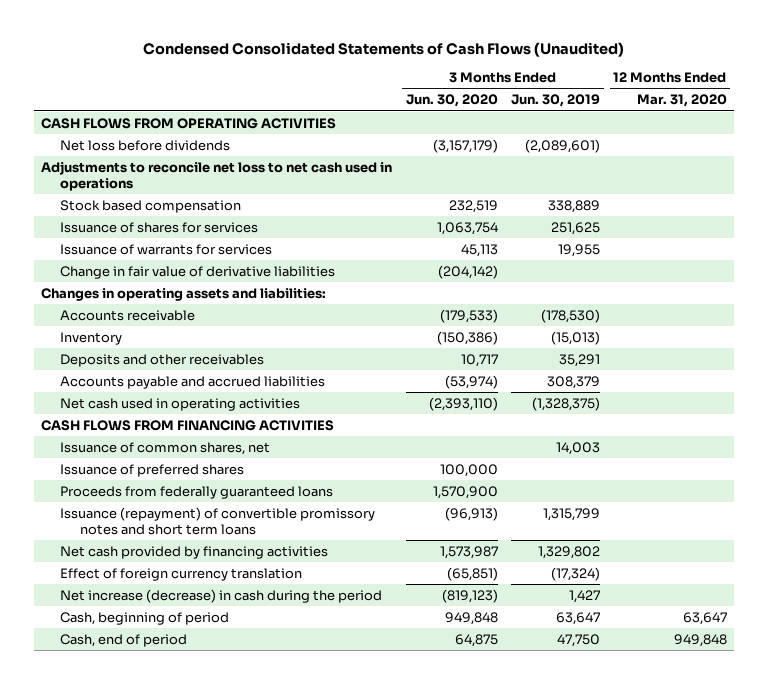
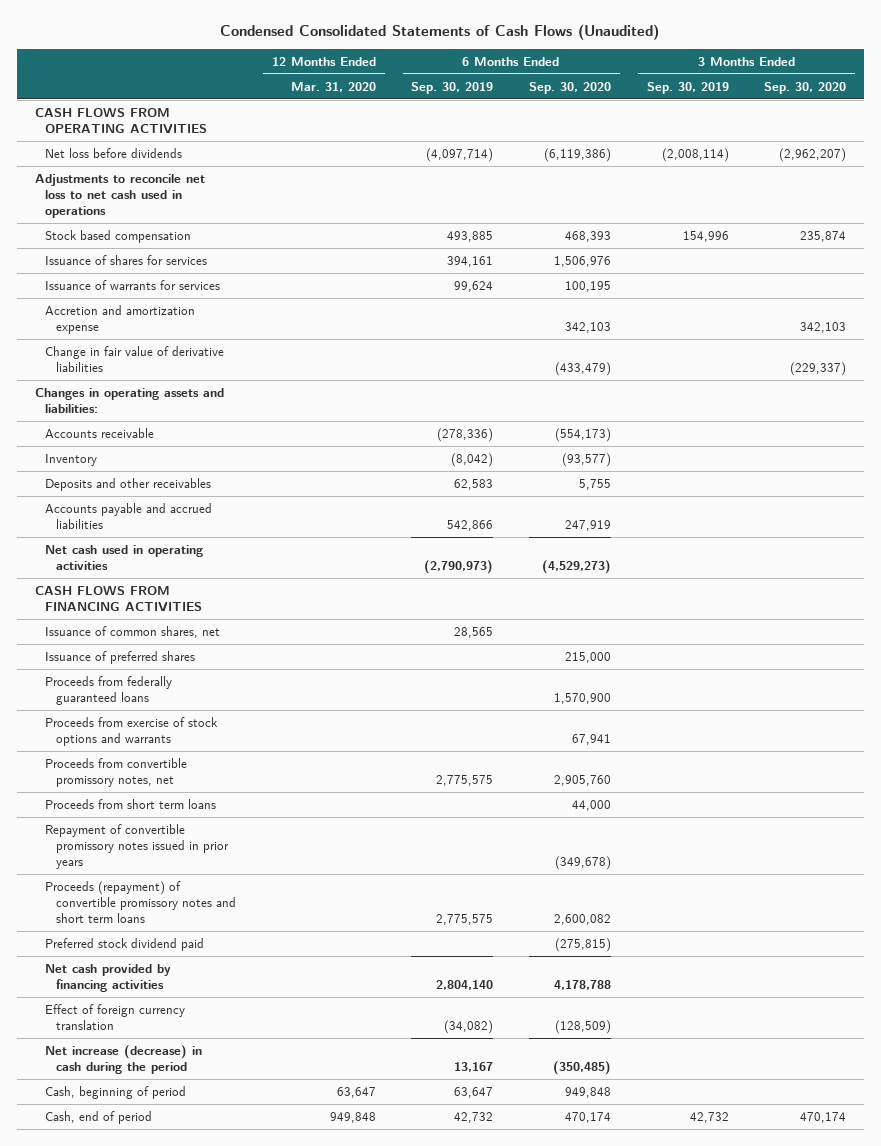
- | 3 Months Ended Jun. 30, 2020 | 3 Months Ended Jun. 30, 2019 | 12 Months Ended Mar. 31, 2020
+ | 12 Months Ended Mar. 31, 2020 | 6 Months Ended Sep. 30, 2019 | 6 Months Ended Sep. 30, 2020 | 3 Months Ended Sep. 30, 2019 | 3 Months Ended Sep. 30, 2020
+ Accretion and amortization expense | | | 342,103 | | 342,103
- Issuance (repayment) of convertible promissory notes and short term loans | (96,913) | 1,315,799 |
+ Proceeds from exercise of stock options and warrants | | | 67,941 | |
+ Proceeds from convertible promissory notes, net | | 2,775,575 | 2,905,760 | |
+ Proceeds from short term loans | | | 44,000 | |
+ Repayment of convertible promissory notes issued in prior years | | | (349,678) | |
+ Proceeds (repayment) of convertible promissory notes and short term loans | | 2,775,575 | 2,600,082 | |
+ Preferred stock dividend paid | | | (275,815) | |

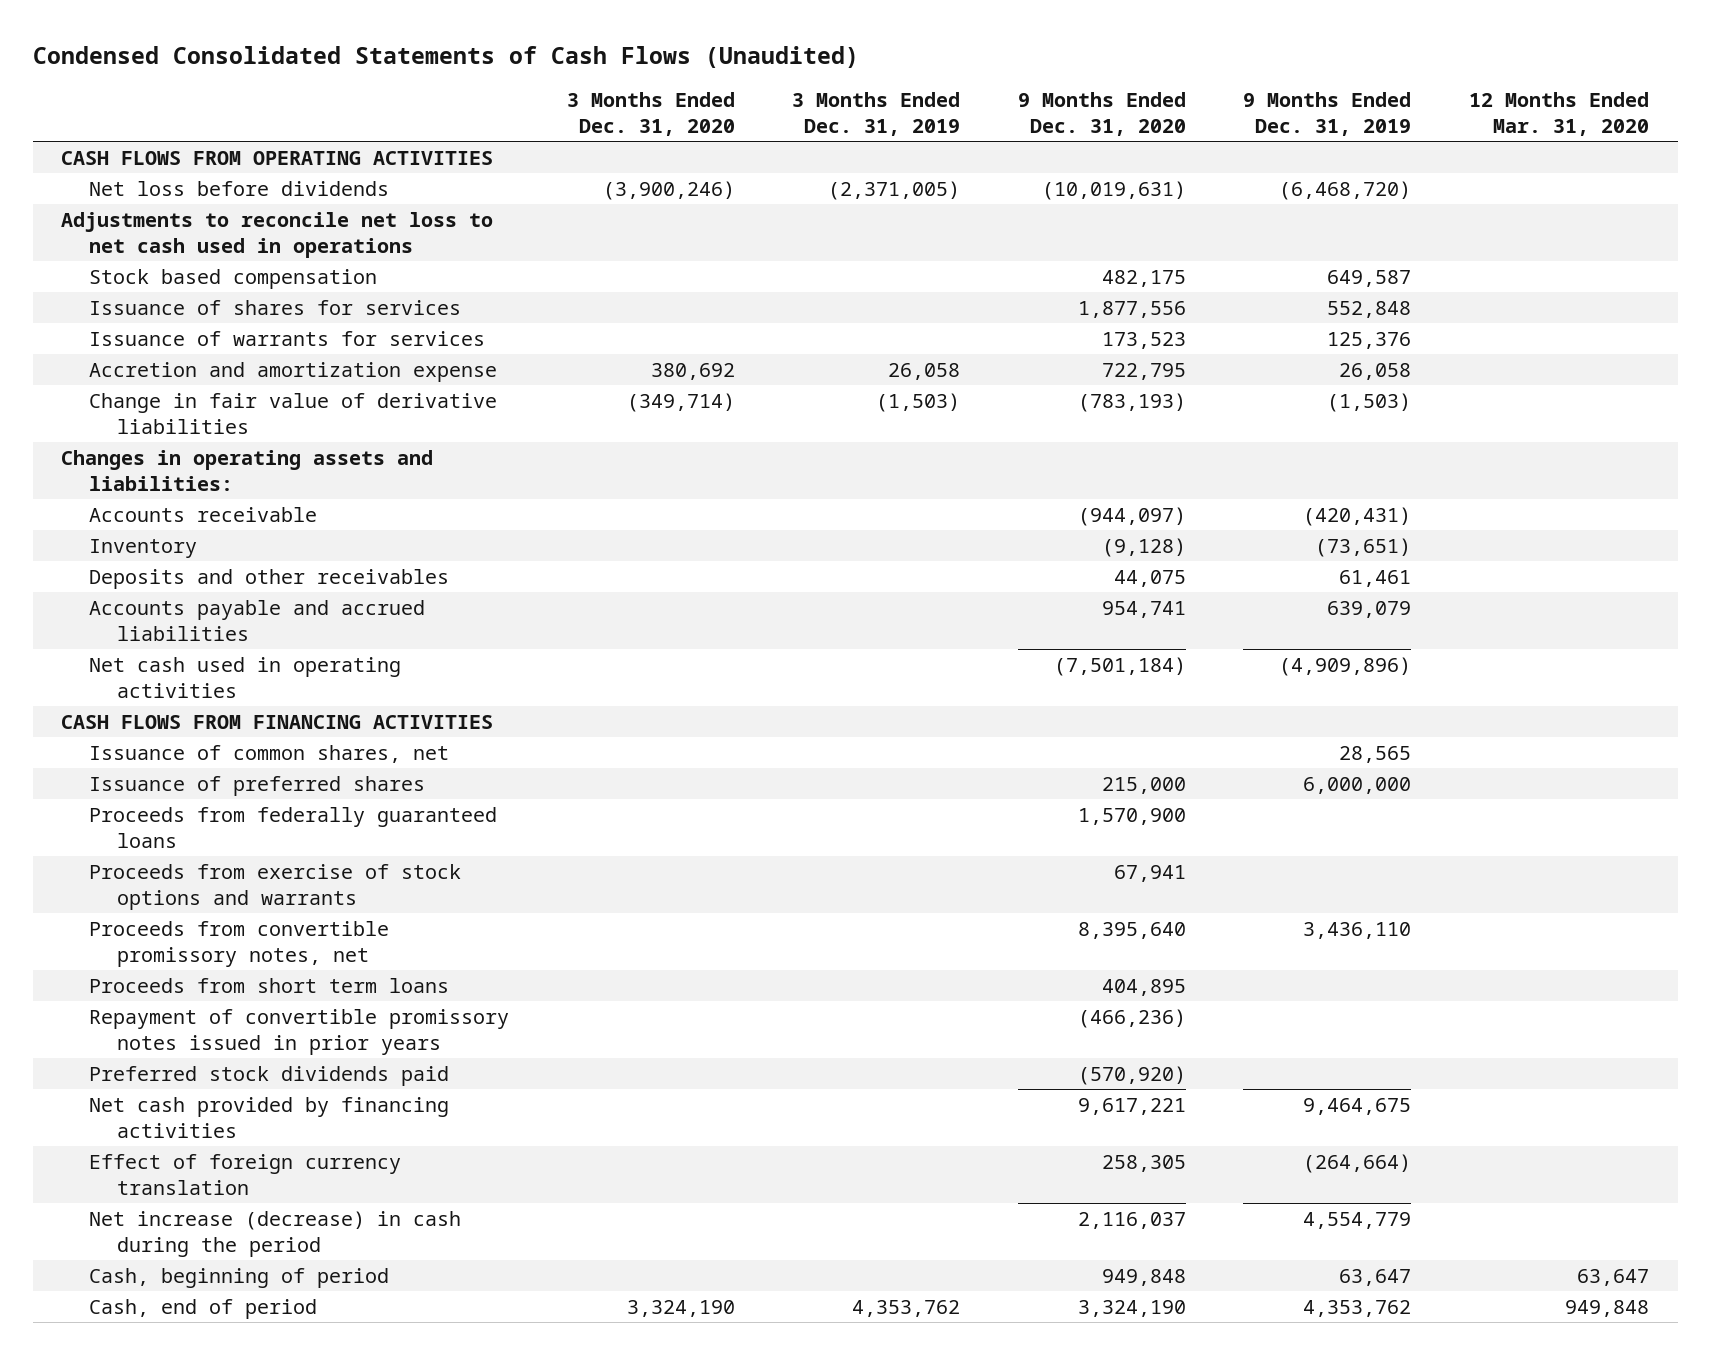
- | 12 Months Ended Mar. 31, 2020 | 6 Months Ended Sep. 30, 2019 | 6 Months Ended Sep. 30, 2020 | 3 Months Ended Sep. 30, 2019 | 3 Months Ended Sep. 30, 2020
+ | 3 Months Ended Dec. 31, 2020 | 3 Months Ended Dec. 31, 2019 | 9 Months Ended Dec. 31, 2020 | 9 Months Ended Dec. 31, 2019 | 12 Months Ended Mar. 31, 2020
- Proceeds (repayment) of convertible promissory notes and short term loans | | 2,775,575 | 2,600,082 | |
- Preferred stock dividend paid | | | (275,815) | |
+ Preferred stock dividends paid | | | (570,920) | |

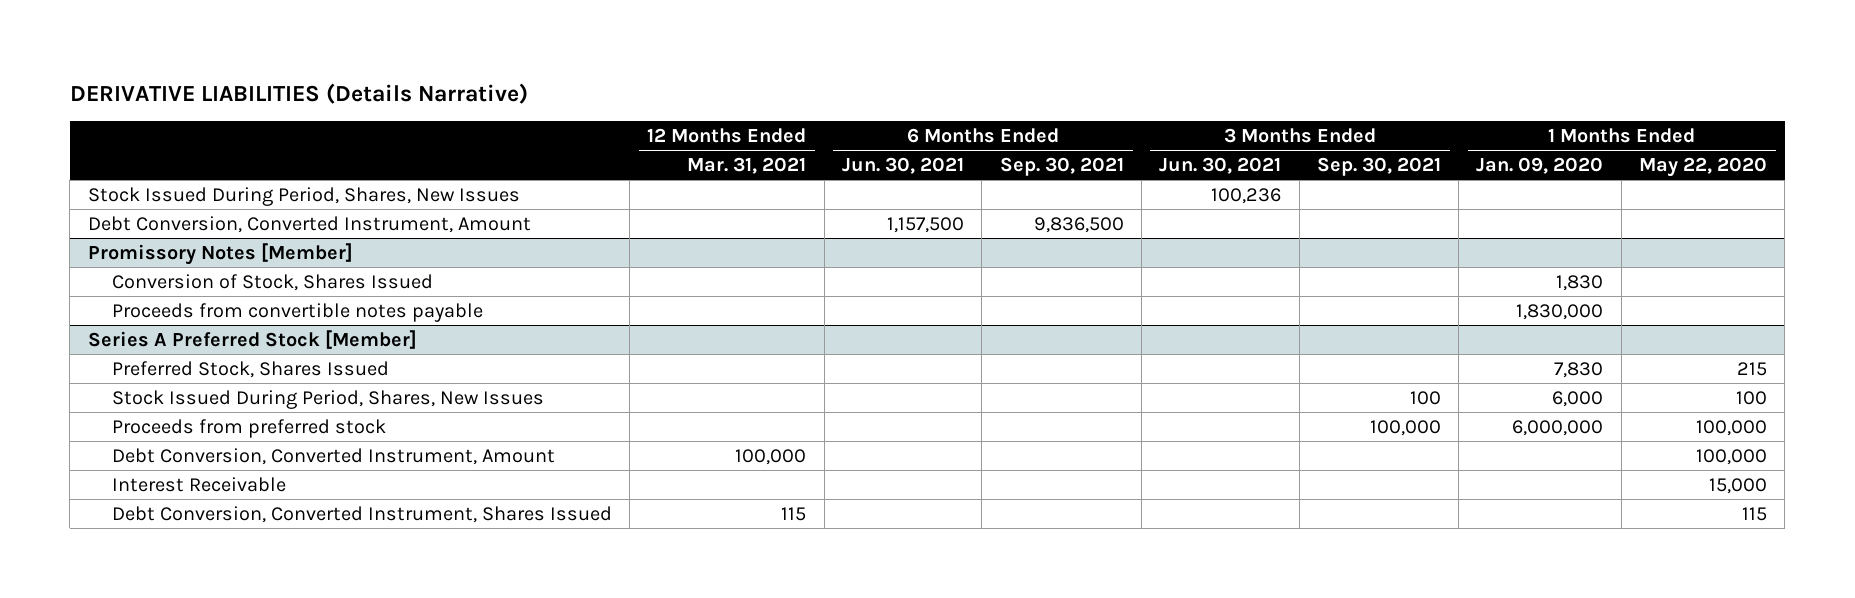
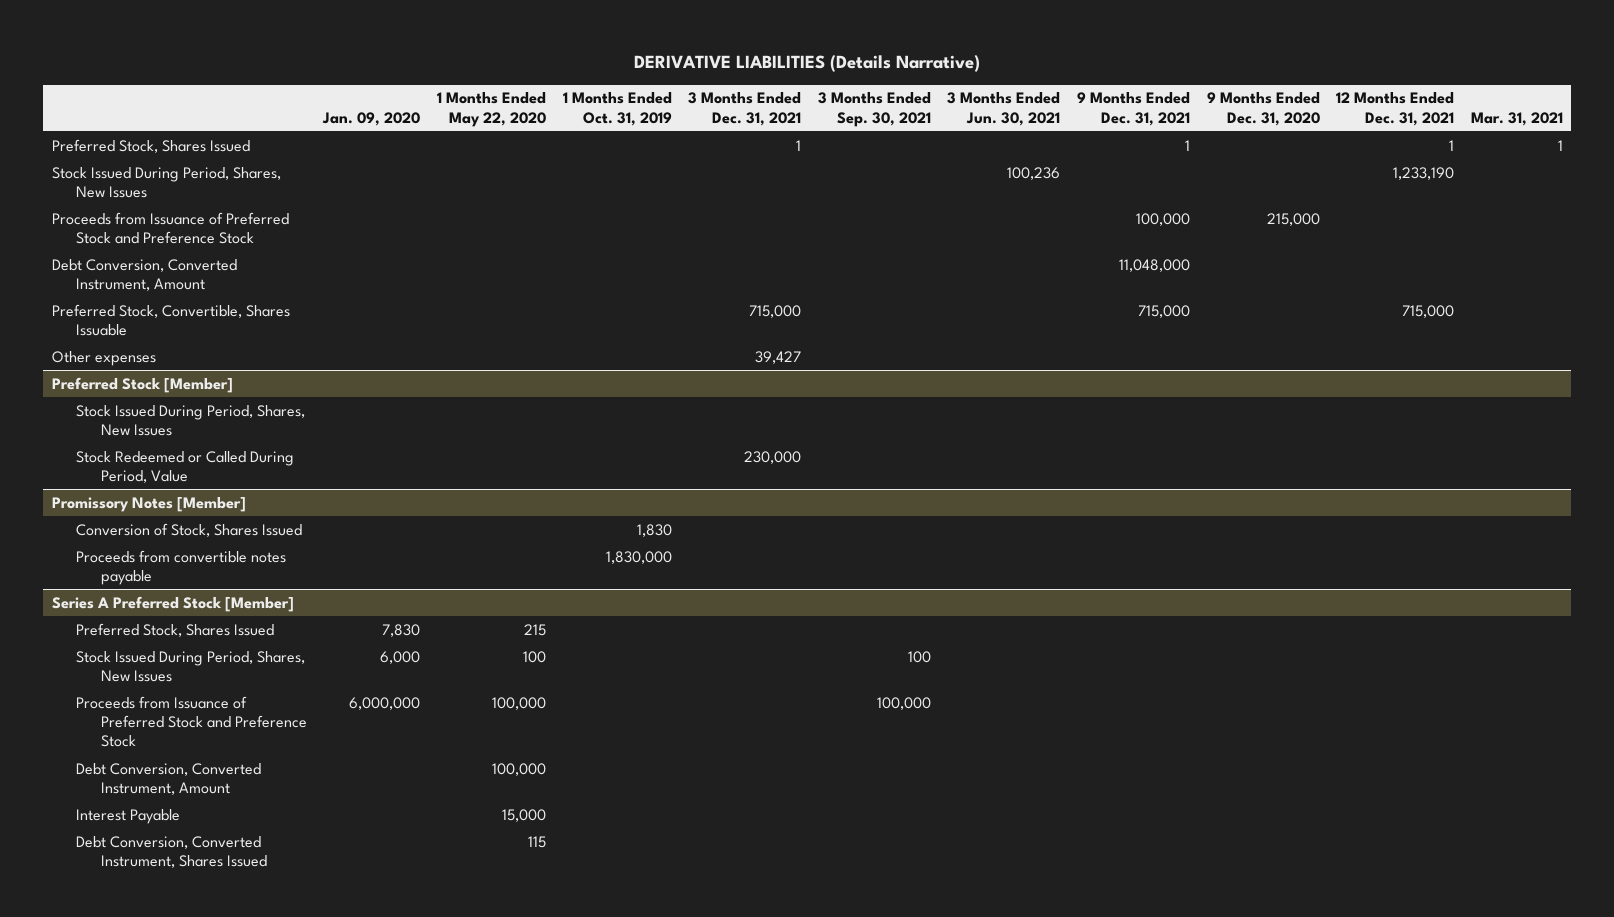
- | 12 Months Ended Mar. 31, 2021 | 6 Months Ended Jun. 30, 2021 | 6 Months Ended Sep. 30, 2021 | 3 Months Ended Jun. 30, 2021 | 3 Months Ended Sep. 30, 2021 | 1 Months Ended Jan. 09, 2020 | 1 Months Ended May 22, 2020
+ | Jan. 09, 2020 | 1 Months Ended May 22, 2020 | 1 Months Ended Oct. 31, 2019 | 3 Months Ended Dec. 31, 2021 | 3 Months Ended Sep. 30, 2021 | 3 Months Ended Jun. 30, 2021 | 9 Months Ended Dec. 31, 2021 | 9 Months Ended Dec. 31, 2020 | 12 Months Ended Dec. 31, 2021 | Mar. 31, 2021
+ Preferred Stock, Shares Issued | | | | 1 | | | 1 | | 1 | 1
+ Proceeds from Issuance of Preferred Stock and Preference Stock | | | | | | | 100,000 | 215,000 | |
+ Preferred Stock, Convertible, Shares Issuable | | | | 715,000 | | | 715,000 | | 715,000 |
+ Other expenses | | | | 39,427 | | | | | |
+ Preferred Stock [Member]
+ Stock Issued During Period, Shares, New Issues
+ Stock Redeemed or Called During Period, Value | | | | 230,000 | | | | | |
@ Series A Preferred Stock [Member]
- Proceeds from preferred stock | | | | | 100,000 | 6,000,000 | 100,000
+ Proceeds from Issuance of Preferred Stock and Preference Stock | 6,000,000 | 100,000 | | | 100,000 | | | | |
- Interest Receivable | | | | | | | 15,000
+ Interest Payable | | 15,000 | | | | | | | |

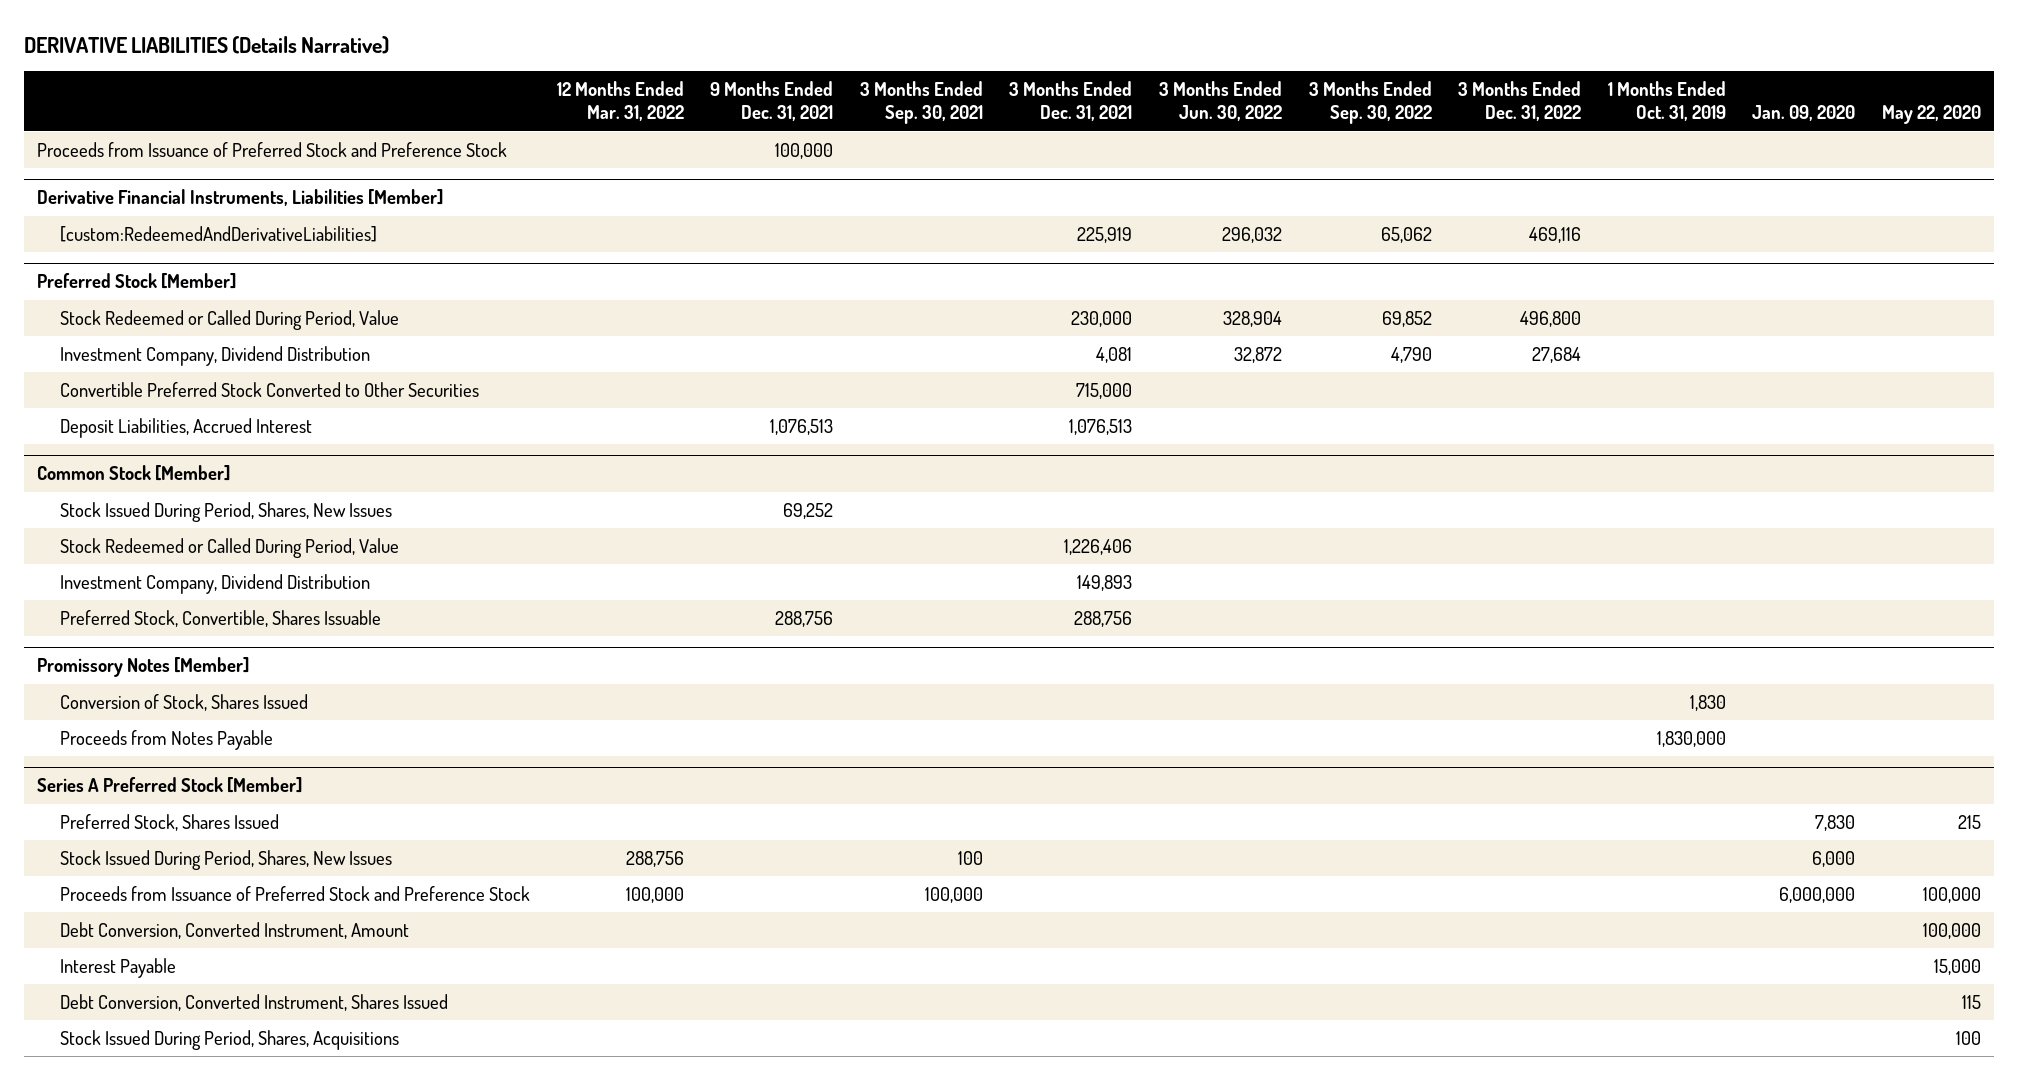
- | Jan. 09, 2020 | 1 Months Ended May 22, 2020 | 1 Months Ended Oct. 31, 2019 | 3 Months Ended Dec. 31, 2021 | 3 Months Ended Sep. 30, 2021 | 3 Months Ended Jun. 30, 2021 | 9 Months Ended Dec. 31, 2021 | 9 Months Ended Dec. 31, 2020 | 12 Months Ended Dec. 31, 2021 | Mar. 31, 2021
+ | 12 Months Ended Mar. 31, 2022 | 9 Months Ended Dec. 31, 2021 | 3 Months Ended Sep. 30, 2021 | 3 Months Ended Dec. 31, 2021 | 3 Months Ended Jun. 30, 2022 | 3 Months Ended Sep. 30, 2022 | 3 Months Ended Dec. 31, 2022 | 1 Months Ended Oct. 31, 2019 | Jan. 09, 2020 | May 22, 2020
- Preferred Stock, Shares Issued | | | | 1 | | | 1 | | 1 | 1
- Stock Issued During Period, Shares, New Issues | | | | | | 100,236 | | | 1,233,190 |
- Debt Conversion, Converted Instrument, Amount | | | | | | | 11,048,000 | | |
- Preferred Stock, Convertible, Shares Issuable | | | | 715,000 | | | 715,000 | | 715,000 |
- Other expenses | | | | 39,427 | | | | | |
+ Derivative Financial Instruments, Liabilities [Member]
+ [custom:RedeemedAndDerivativeLiabilities] | | | | 225,919 | 296,032 | 65,062 | 469,116 | | |
@ Preferred Stock [Member]
- Stock Issued During Period, Shares, New Issues
+ Investment Company, Dividend Distribution | | | | 4,081 | 32,872 | 4,790 | 27,684 | | |
+ Convertible Preferred Stock Converted to Other Securities | | | | 715,000 | | | | | |
+ Deposit Liabilities, Accrued Interest | | 1,076,513 | | 1,076,513 | | | | | |
+ Common Stock [Member]
+ Stock Issued During Period, Shares, New Issues | | 69,252 | | | | | | | |
+ Stock Redeemed or Called During Period, Value | | | | 1,226,406 | | | | | |
+ Investment Company, Dividend Distribution | | | | 149,893 | | | | | |
+ Preferred Stock, Convertible, Shares Issuable | | 288,756 | | 288,756 | | | | | |
@ Promissory Notes [Member]
- Proceeds from convertible notes payable | | | 1,830,000 | | | | | | |
+ Proceeds from Notes Payable | | | | | | | | 1,830,000 | |
@ Series A Preferred Stock [Member]
+ Stock Issued During Period, Shares, Acquisitions | | | | | | | | | | 100

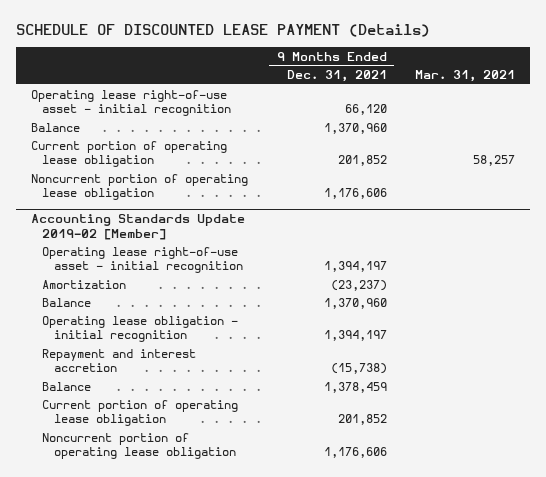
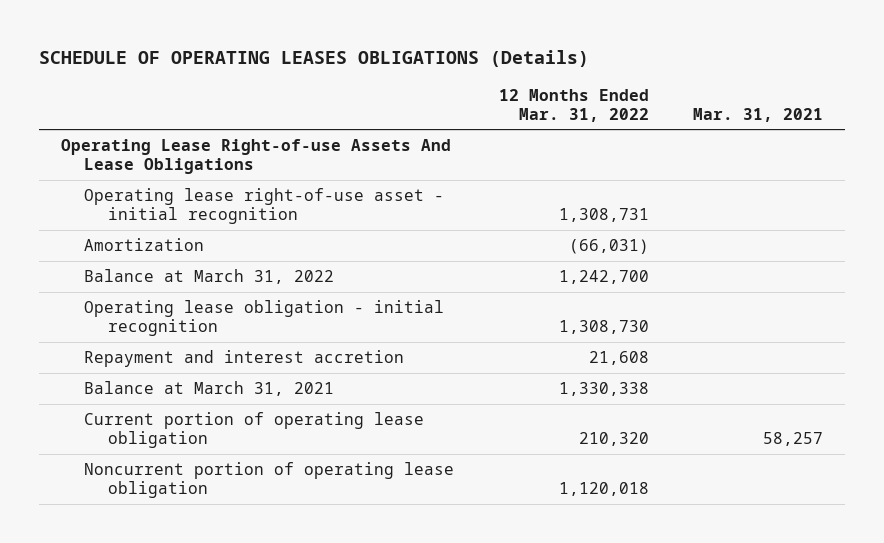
- SCHEDULE OF DISCOUNTED LEASE PAYMENT (Details)
+ SCHEDULE OF OPERATING LEASES OBLIGATIONS (Details)
- | 9 Months Ended Dec. 31, 2021 | Mar. 31, 2021
+ | 12 Months Ended Mar. 31, 2022 | Mar. 31, 2021
+ Operating Lease Right-of-use Assets And Lease Obligations
- Balance | 1,370,960 |
+ Amortization | (66,031) |
+ Balance at March 31, 2022 | 1,242,700 |
+ Operating lease obligation - initial recognition | 1,308,730 |
+ Repayment and interest accretion | 21,608 |
+ Balance at March 31, 2021 | 1,330,338 |
- Accounting Standards Update 2019-02 [Member]
- Operating lease right-of-use asset - initial recognition | 1,394,197 |
- Amortization | (23,237) |
- Balance | 1,370,960 |
- Operating lease obligation - initial recognition | 1,394,197 |
- Repayment and interest accretion | (15,738) |
- Balance | 1,378,459 |
- Current portion of operating lease obligation | 201,852 |
- Noncurrent portion of operating lease obligation | 1,176,606 |

